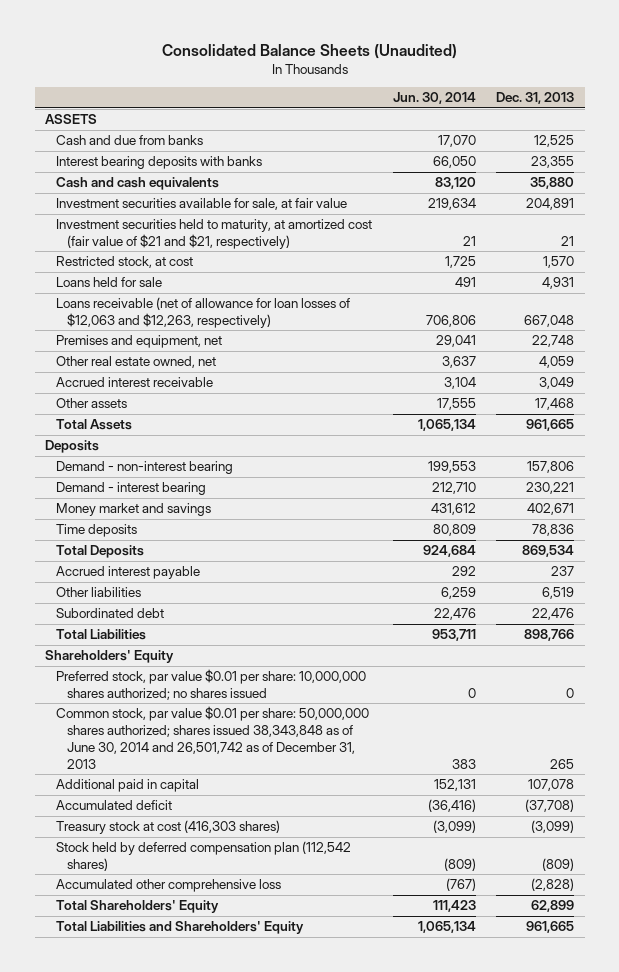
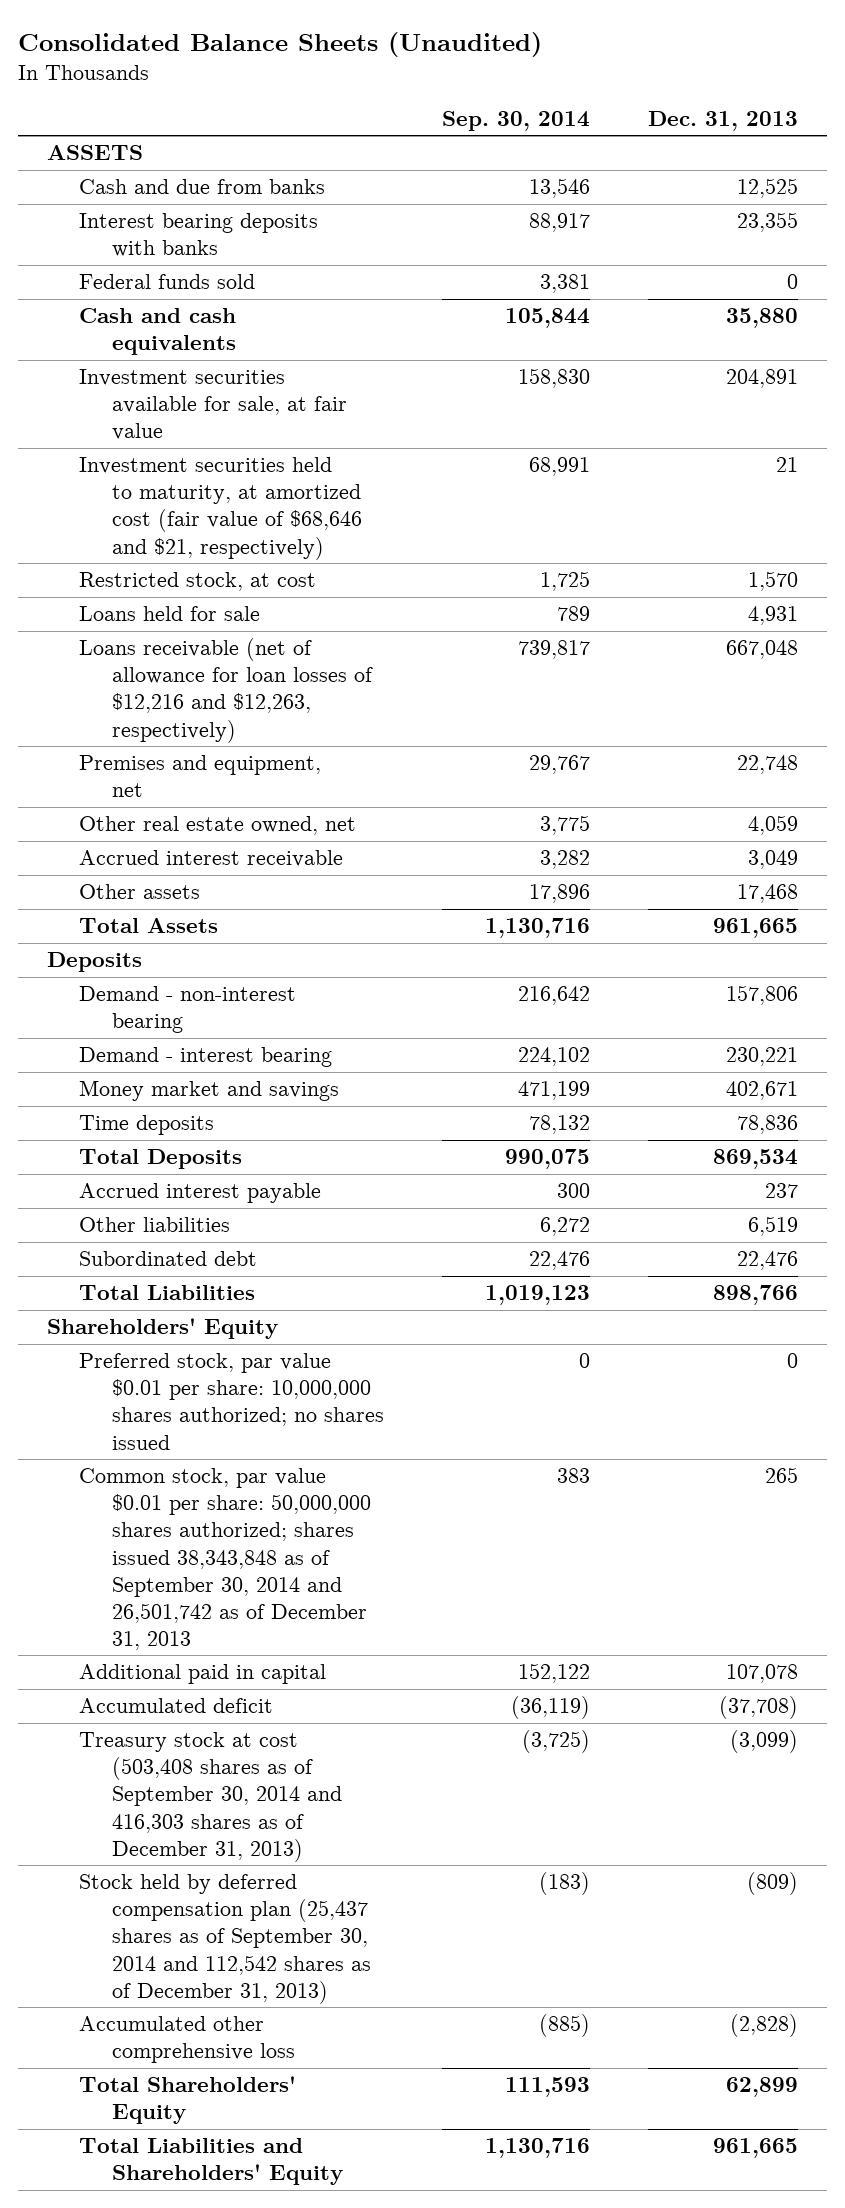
- | Jun. 30, 2014 | Dec. 31, 2013
+ | Sep. 30, 2014 | Dec. 31, 2013
+ Federal funds sold | 3,381 | 0
- Investment securities held to maturity, at amortized cost (fair value of $21 and $21, respectively) | 21 | 21
+ Investment securities held to maturity, at amortized cost (fair value of $68,646 and $21, respectively) | 68,991 | 21
- Loans receivable (net of allowance for loan losses of $12,063 and $12,263, respectively) | 706,806 | 667,048
+ Loans receivable (net of allowance for loan losses of $12,216 and $12,263, respectively) | 739,817 | 667,048
- Common stock, par value $0.01 per share: 50,000,000 shares authorized; shares issued 38,343,848 as of June 30, 2014 and 26,501,742 as of December 31, 2013 | 383 | 265
+ Common stock, par value $0.01 per share: 50,000,000 shares authorized; shares issued 38,343,848 as of September 30, 2014 and 26,501,742 as of December 31, 2013 | 383 | 265
- Treasury stock at cost (416,303 shares) | (3,099) | (3,099)
- Stock held by deferred compensation plan (112,542 shares) | (809) | (809)
+ Treasury stock at cost (503,408 shares as of September 30, 2014 and 416,303 shares as of December 31, 2013) | (3,725) | (3,099)
+ Stock held by deferred compensation plan (25,437 shares as of September 30, 2014 and 112,542 shares as of December 31, 2013) | (183) | (809)

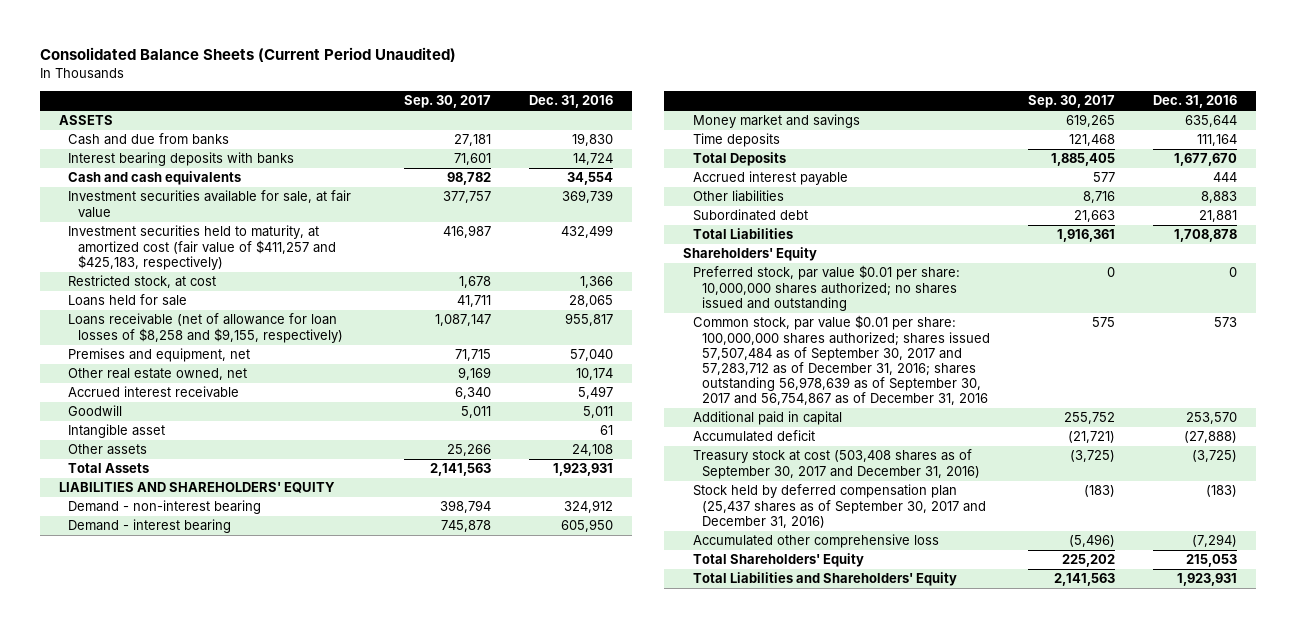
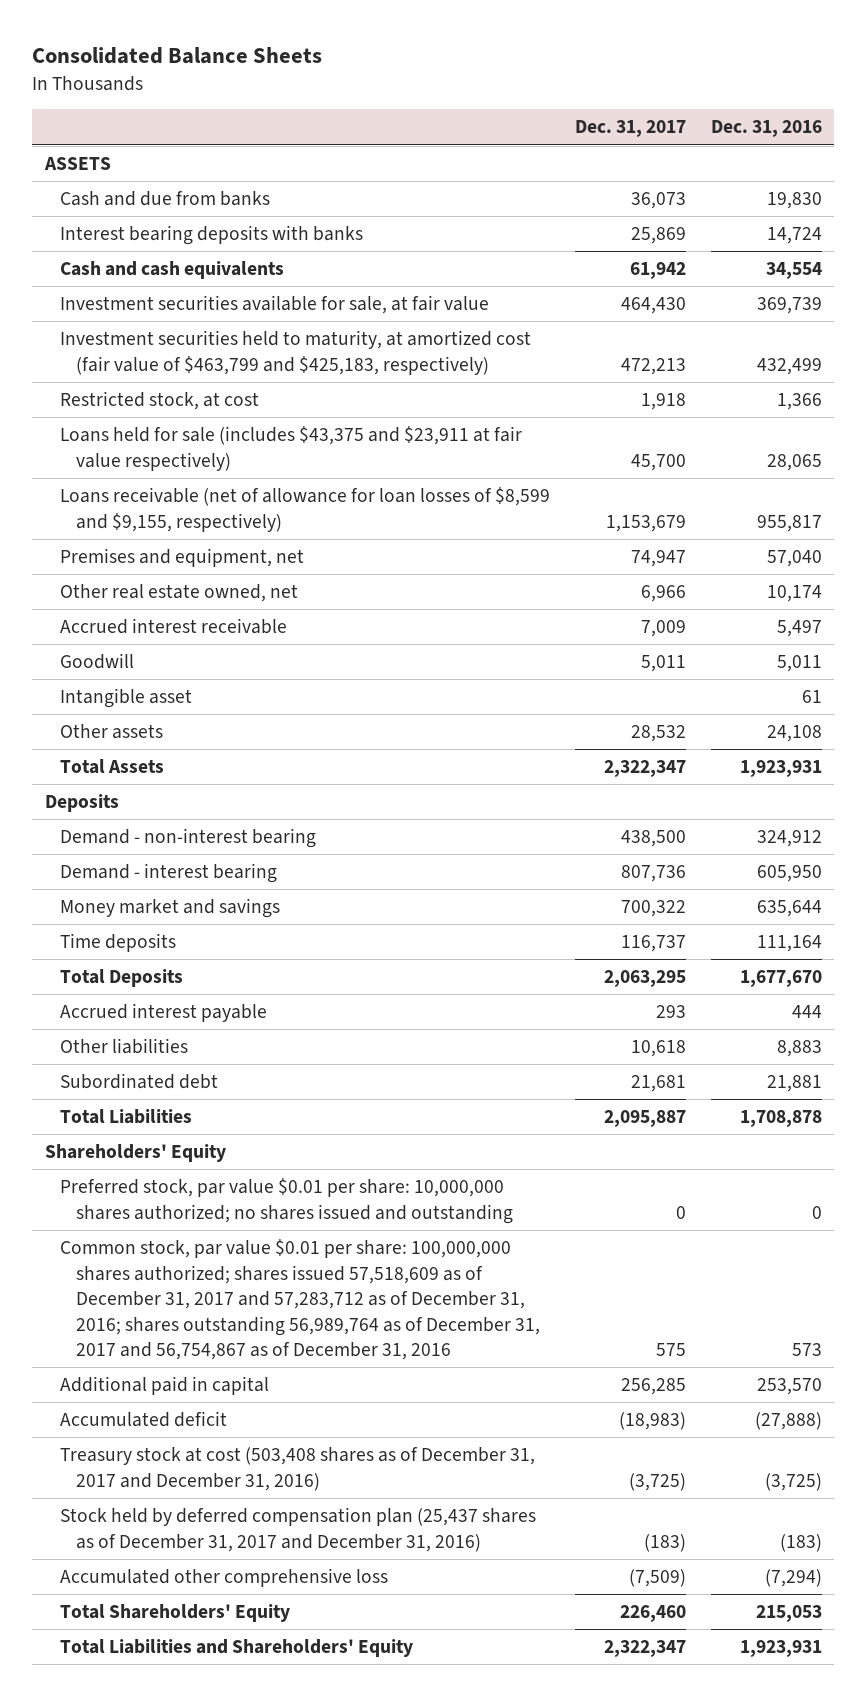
- Consolidated Balance Sheets (Current Period Unaudited)
+ Consolidated Balance Sheets
- | Sep. 30, 2017 | Dec. 31, 2016
+ | Dec. 31, 2017 | Dec. 31, 2016
- Investment securities held to maturity, at amortized cost (fair value of $411,257 and $425,183, respectively) | 416,987 | 432,499
+ Investment securities held to maturity, at amortized cost (fair value of $463,799 and $425,183, respectively) | 472,213 | 432,499
- Loans held for sale | 41,711 | 28,065
- Loans receivable (net of allowance for loan losses of $8,258 and $9,155, respectively) | 1,087,147 | 955,817
+ Loans held for sale (includes $43,375 and $23,911 at fair value respectively) | 45,700 | 28,065
+ Loans receivable (net of allowance for loan losses of $8,599 and $9,155, respectively) | 1,153,679 | 955,817
- LIABILITIES AND SHAREHOLDERS' EQUITY
+ Deposits
- Common stock, par value $0.01 per share: 100,000,000 shares authorized; shares issued 57,507,484 as of September 30, 2017 and 57,283,712 as of December 31, 2016; shares outstanding 56,978,639 as of September 30, 2017 and 56,754,867 as of December 31, 2016 | 575 | 573
+ Common stock, par value $0.01 per share: 100,000,000 shares authorized; shares issued 57,518,609 as of December 31, 2017 and 57,283,712 as of December 31, 2016; shares outstanding 56,989,764 as of December 31, 2017 and 56,754,867 as of December 31, 2016 | 575 | 573
- Treasury stock at cost (503,408 shares as of September 30, 2017 and December 31, 2016) | (3,725) | (3,725)
- Stock held by deferred compensation plan (25,437 shares as of September 30, 2017 and December 31, 2016) | (183) | (183)
+ Treasury stock at cost (503,408 shares as of December 31, 2017 and December 31, 2016) | (3,725) | (3,725)
+ Stock held by deferred compensation plan (25,437 shares as of December 31, 2017 and December 31, 2016) | (183) | (183)

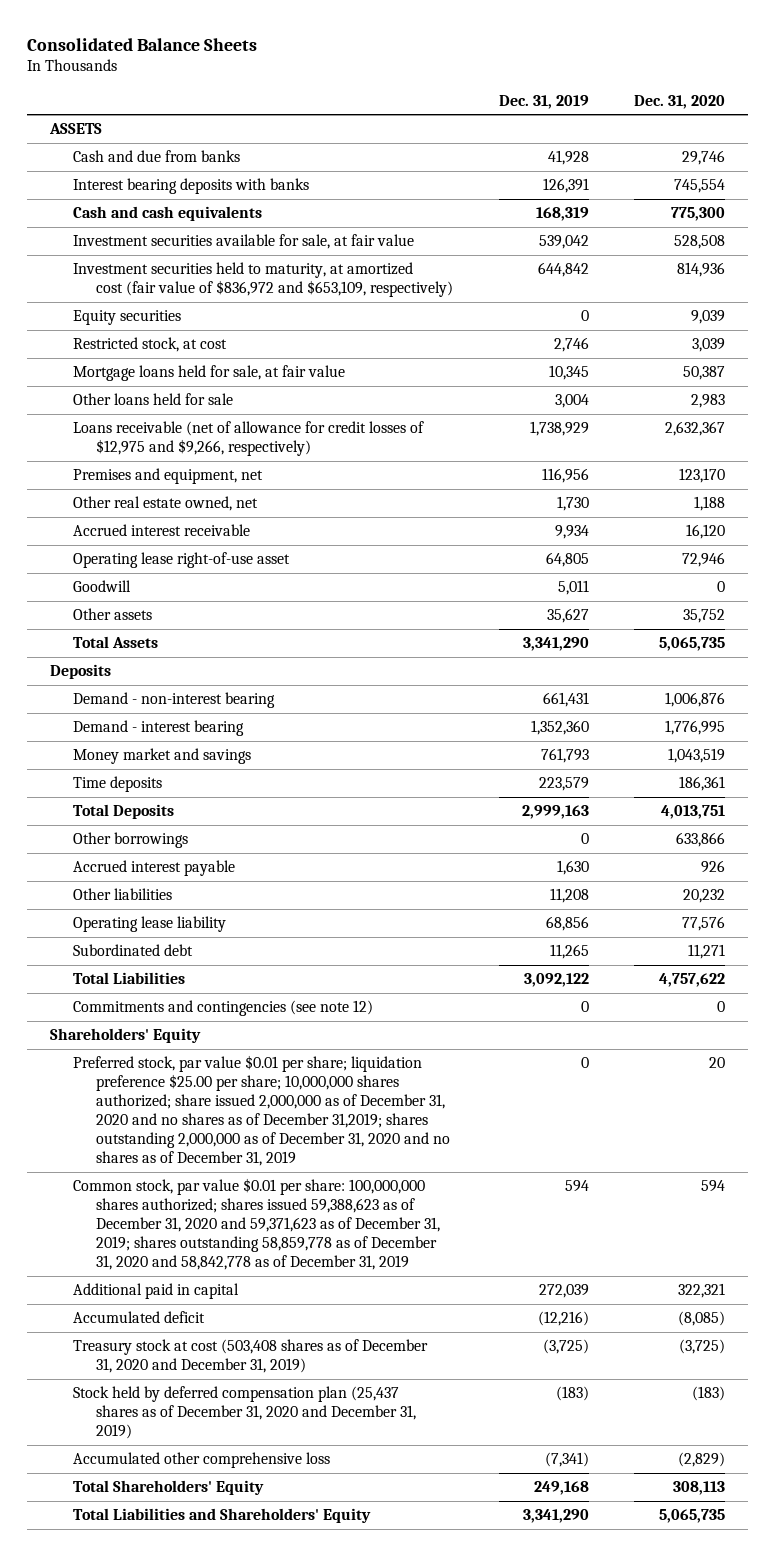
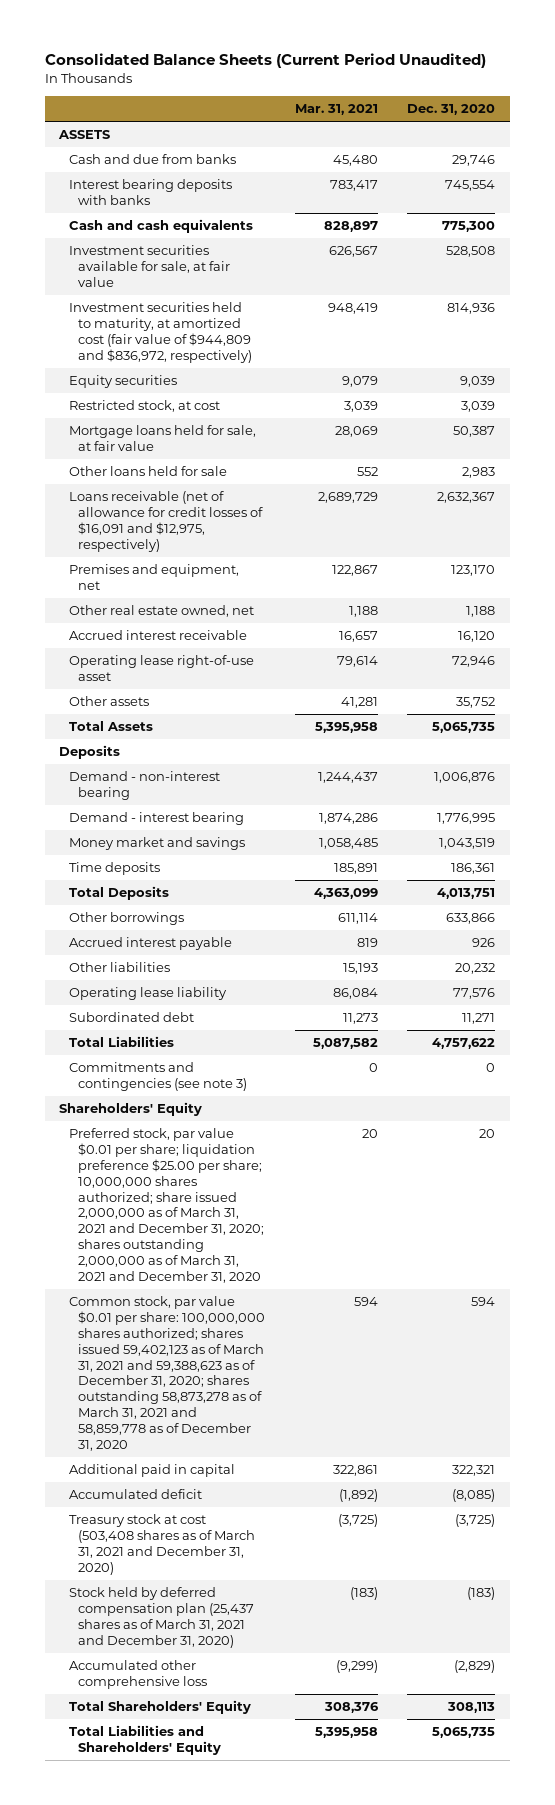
- Consolidated Balance Sheets
+ Consolidated Balance Sheets (Current Period Unaudited)
- | Dec. 31, 2019 | Dec. 31, 2020
+ | Mar. 31, 2021 | Dec. 31, 2020
- Investment securities held to maturity, at amortized cost (fair value of $836,972 and $653,109, respectively) | 644,842 | 814,936
+ Investment securities held to maturity, at amortized cost (fair value of $944,809 and $836,972, respectively) | 948,419 | 814,936
- Loans receivable (net of allowance for credit losses of $12,975 and $9,266, respectively) | 1,738,929 | 2,632,367
+ Loans receivable (net of allowance for credit losses of $16,091 and $12,975, respectively) | 2,689,729 | 2,632,367
- Goodwill | 5,011 | 0
- Commitments and contingencies (see note 12) | 0 | 0
+ Commitments and contingencies (see note 3) | 0 | 0
- Preferred stock, par value $0.01 per share; liquidation preference $25.00 per share; 10,000,000 shares authorized; share issued 2,000,000 as of December 31, 2020 and no shares as of December 31,2019; shares outstanding 2,000,000 as of December 31, 2020 and no shares as of December 31, 2019 | 0 | 20
- Common stock, par value $0.01 per share: 100,000,000 shares authorized; shares issued 59,388,623 as of December 31, 2020 and 59,371,623 as of December 31, 2019; shares outstanding 58,859,778 as of December 31, 2020 and 58,842,778 as of December 31, 2019 | 594 | 594
+ Preferred stock, par value $0.01 per share; liquidation preference $25.00 per share; 10,000,000 shares authorized; share issued 2,000,000 as of March 31, 2021 and December 31, 2020; shares outstanding 2,000,000 as of March 31, 2021 and December 31, 2020 | 20 | 20
+ Common stock, par value $0.01 per share: 100,000,000 shares authorized; shares issued 59,402,123 as of March 31, 2021 and 59,388,623 as of December 31, 2020; shares outstanding 58,873,278 as of March 31, 2021 and 58,859,778 as of December 31, 2020 | 594 | 594
- Treasury stock at cost (503,408 shares as of December 31, 2020 and December 31, 2019) | (3,725) | (3,725)
- Stock held by deferred compensation plan (25,437 shares as of December 31, 2020 and December 31, 2019) | (183) | (183)
+ Treasury stock at cost (503,408 shares as of March 31, 2021 and December 31, 2020) | (3,725) | (3,725)
+ Stock held by deferred compensation plan (25,437 shares as of March 31, 2021 and December 31, 2020) | (183) | (183)

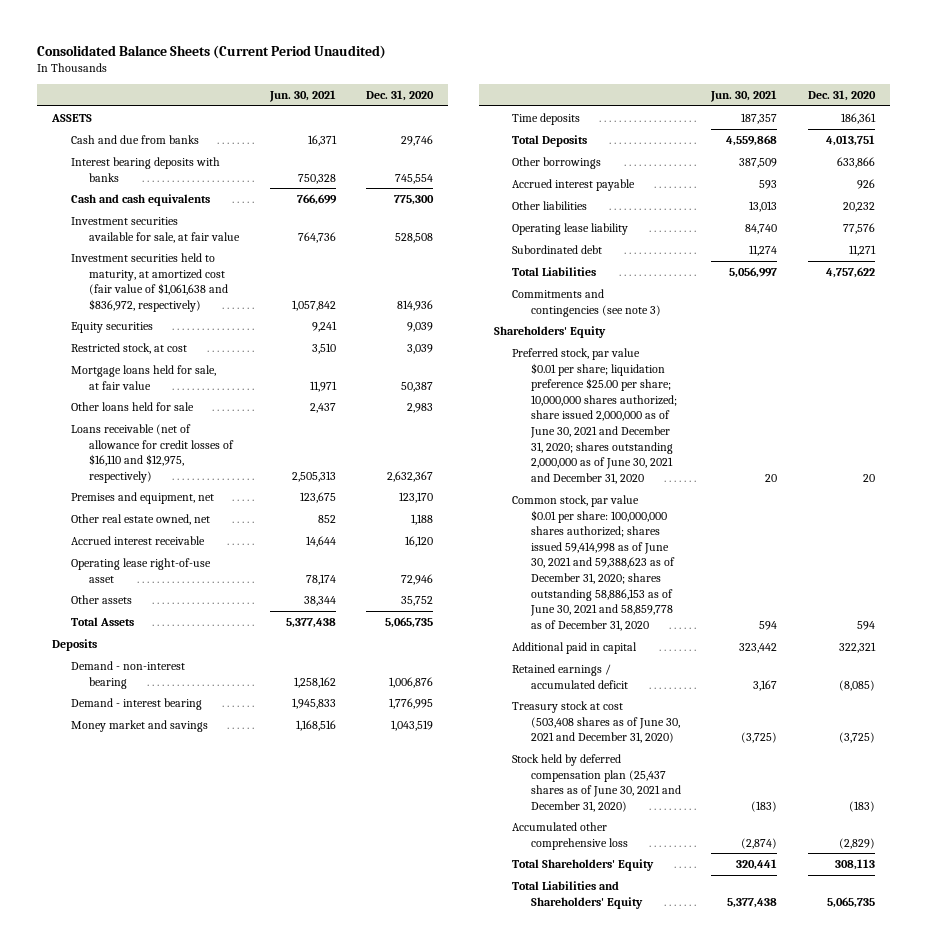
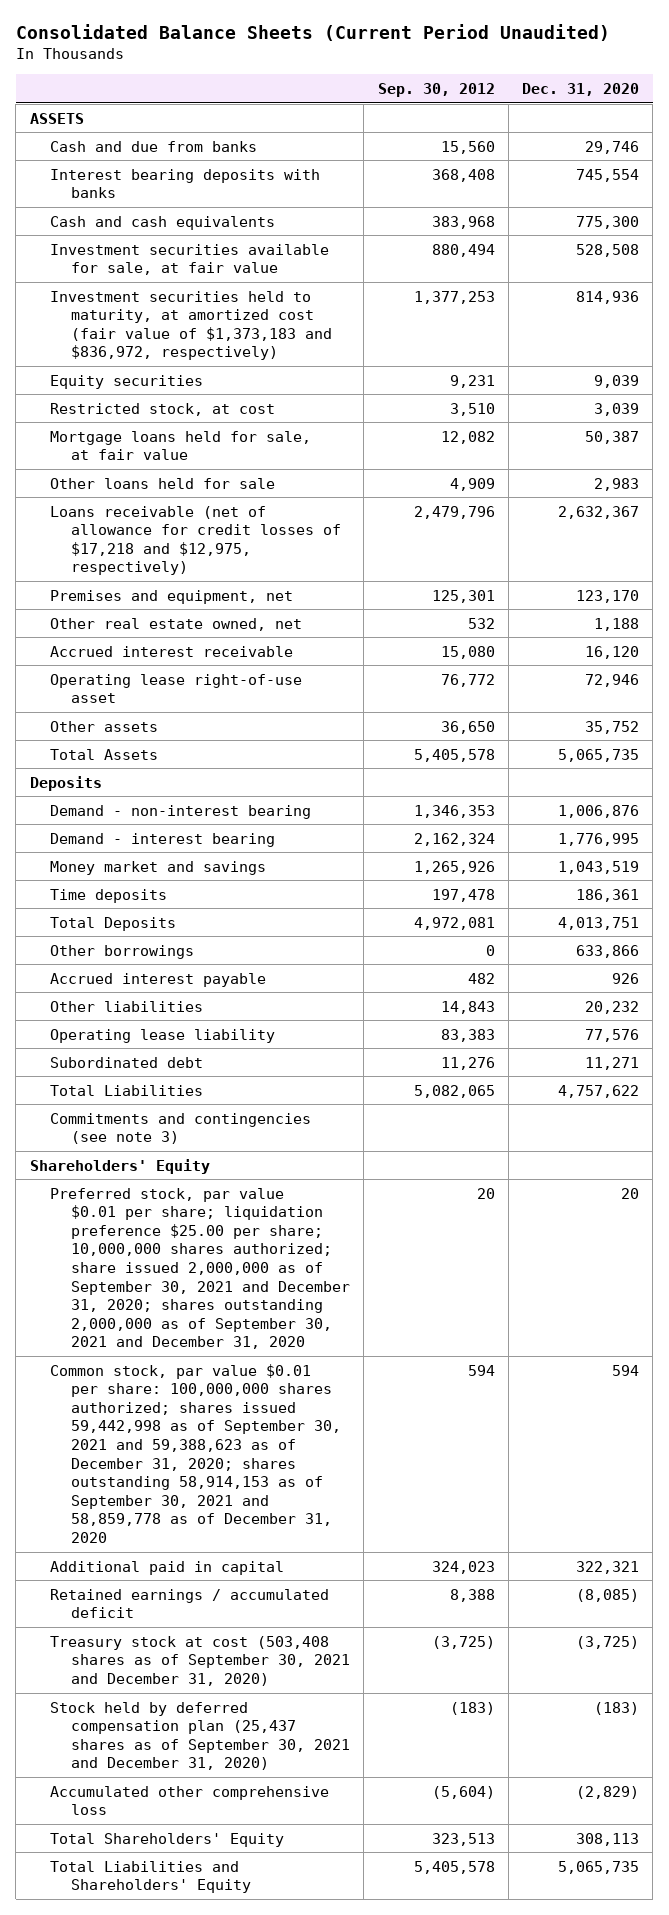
- | Jun. 30, 2021 | Dec. 31, 2020
+ | Sep. 30, 2012 | Dec. 31, 2020
- Investment securities held to maturity, at amortized cost (fair value of $1,061,638 and $836,972, respectively) | 1,057,842 | 814,936
+ Investment securities held to maturity, at amortized cost (fair value of $1,373,183 and $836,972, respectively) | 1,377,253 | 814,936
- Loans receivable (net of allowance for credit losses of $16,110 and $12,975, respectively) | 2,505,313 | 2,632,367
+ Loans receivable (net of allowance for credit losses of $17,218 and $12,975, respectively) | 2,479,796 | 2,632,367
- Preferred stock, par value $0.01 per share; liquidation preference $25.00 per share; 10,000,000 shares authorized; share issued 2,000,000 as of June 30, 2021 and December 31, 2020; shares outstanding 2,000,000 as of June 30, 2021 and December 31, 2020 | 20 | 20
- Common stock, par value $0.01 per share: 100,000,000 shares authorized; shares issued 59,414,998 as of June 30, 2021 and 59,388,623 as of December 31, 2020; shares outstanding 58,886,153 as of June 30, 2021 and 58,859,778 as of December 31, 2020 | 594 | 594
+ Preferred stock, par value $0.01 per share; liquidation preference $25.00 per share; 10,000,000 shares authorized; share issued 2,000,000 as of September 30, 2021 and December 31, 2020; shares outstanding 2,000,000 as of September 30, 2021 and December 31, 2020 | 20 | 20
+ Common stock, par value $0.01 per share: 100,000,000 shares authorized; shares issued 59,442,998 as of September 30, 2021 and 59,388,623 as of December 31, 2020; shares outstanding 58,914,153 as of September 30, 2021 and 58,859,778 as of December 31, 2020 | 594 | 594
- Treasury stock at cost (503,408 shares as of June 30, 2021 and December 31, 2020) | (3,725) | (3,725)
- Stock held by deferred compensation plan (25,437 shares as of June 30, 2021 and December 31, 2020) | (183) | (183)
+ Treasury stock at cost (503,408 shares as of September 30, 2021 and December 31, 2020) | (3,725) | (3,725)
+ Stock held by deferred compensation plan (25,437 shares as of September 30, 2021 and December 31, 2020) | (183) | (183)

